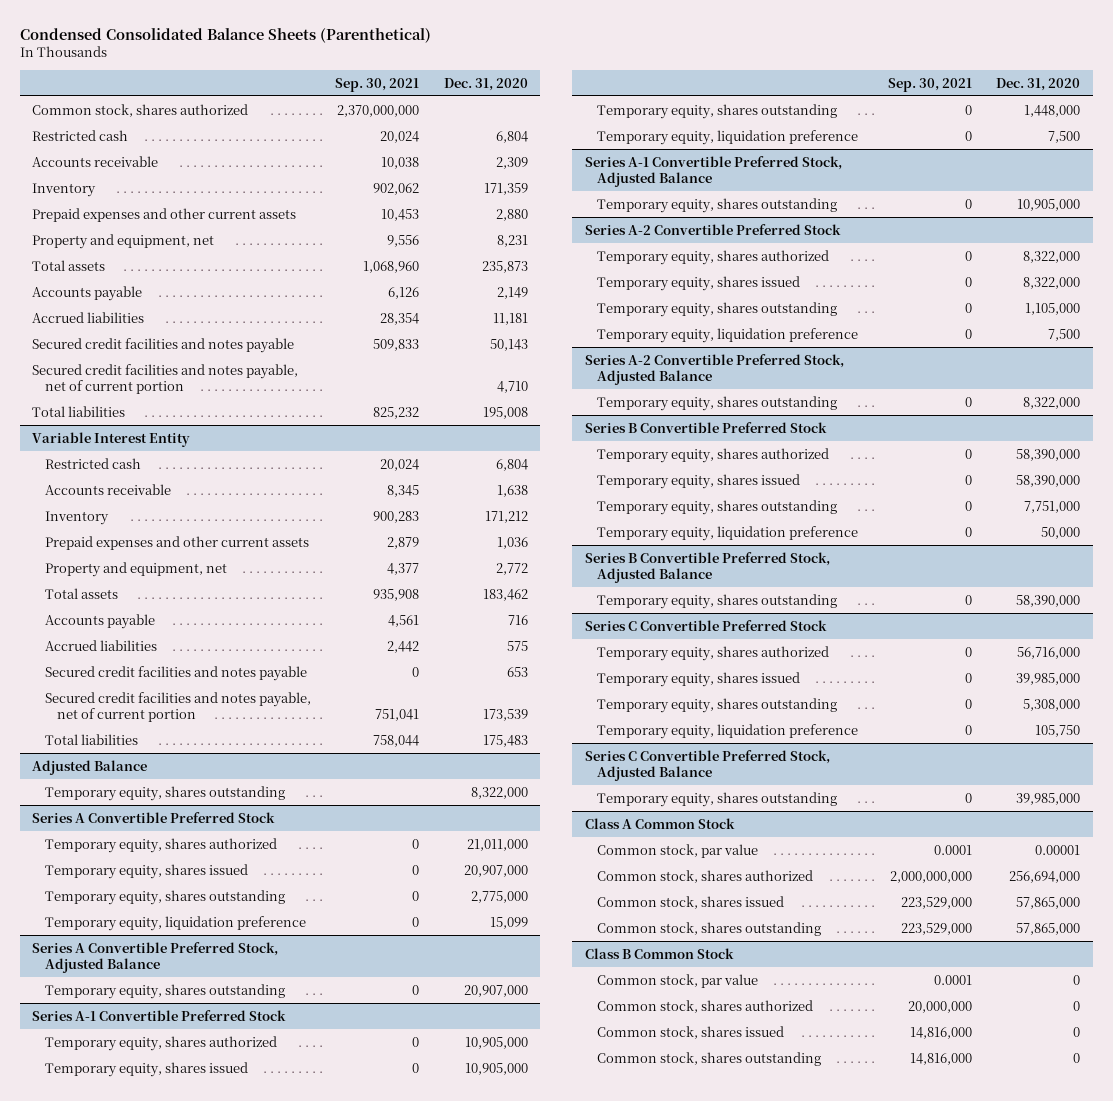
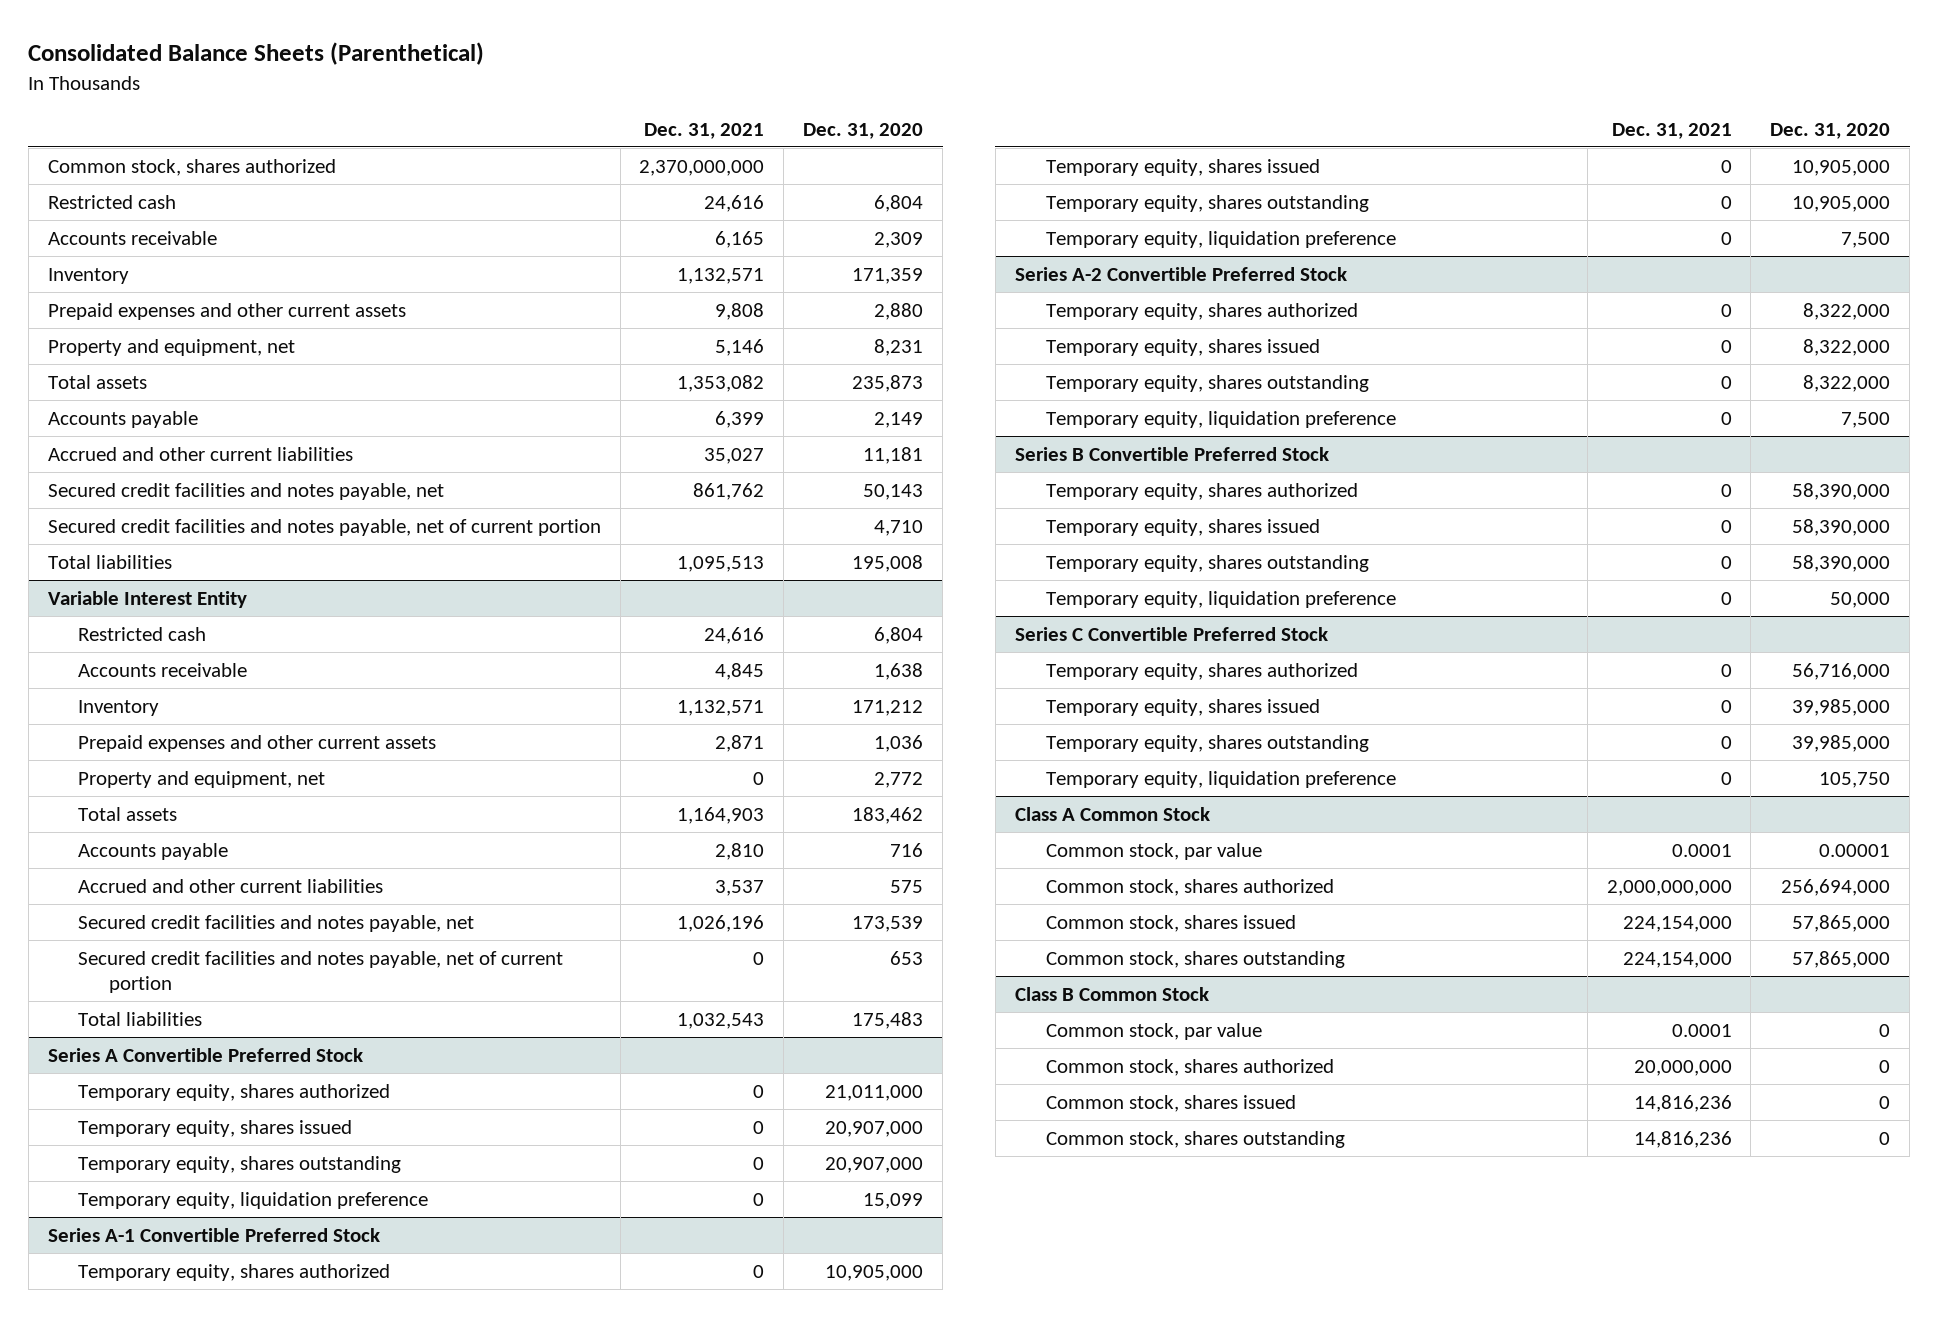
- Condensed Consolidated Balance Sheets (Parenthetical)
+ Consolidated Balance Sheets (Parenthetical)
- | Sep. 30, 2021 | Dec. 31, 2020
+ | Dec. 31, 2021 | Dec. 31, 2020
- Accrued liabilities | 28,354 | 11,181
- Secured credit facilities and notes payable | 509,833 | 50,143
+ Accrued and other current liabilities | 35,027 | 11,181
+ Secured credit facilities and notes payable, net | 861,762 | 50,143
@ Variable Interest Entity
- Accrued liabilities | 2,442 | 575
- Secured credit facilities and notes payable | 0 | 653
- Secured credit facilities and notes payable, net of current portion | 751,041 | 173,539
+ Accrued and other current liabilities | 3,537 | 575
+ Secured credit facilities and notes payable, net | 1,026,196 | 173,539
+ Secured credit facilities and notes payable, net of current portion | 0 | 653
- Adjusted Balance
- Temporary equity, shares outstanding | | 8,322,000
@ Series A Convertible Preferred Stock
- Temporary equity, shares outstanding | 0 | 2,775,000
- Series A Convertible Preferred Stock, Adjusted Balance
@ Series A Convertible Preferred Stock
moved down: Temporary equity, liquidation preference | 0 | 15,099
@ Series A-1 Convertible Preferred Stock
- Temporary equity, shares outstanding | 0 | 1,448,000
- Series A-1 Convertible Preferred Stock, Adjusted Balance
@ Series A-1 Convertible Preferred Stock
moved down: Temporary equity, liquidation preference | 0 | 7,500
@ Series A-2 Convertible Preferred Stock
- Temporary equity, shares outstanding | 0 | 1,105,000
- Series A-2 Convertible Preferred Stock, Adjusted Balance
@ Series A-2 Convertible Preferred Stock
moved down: Temporary equity, liquidation preference | 0 | 7,500
@ Series B Convertible Preferred Stock
- Temporary equity, shares outstanding | 0 | 7,751,000
- Series B Convertible Preferred Stock, Adjusted Balance
@ Series B Convertible Preferred Stock
moved down: Temporary equity, liquidation preference | 0 | 50,000
@ Series C Convertible Preferred Stock
- Temporary equity, shares outstanding | 0 | 5,308,000
- Series C Convertible Preferred Stock, Adjusted Balance
@ Series C Convertible Preferred Stock
moved down: Temporary equity, liquidation preference | 0 | 105,750

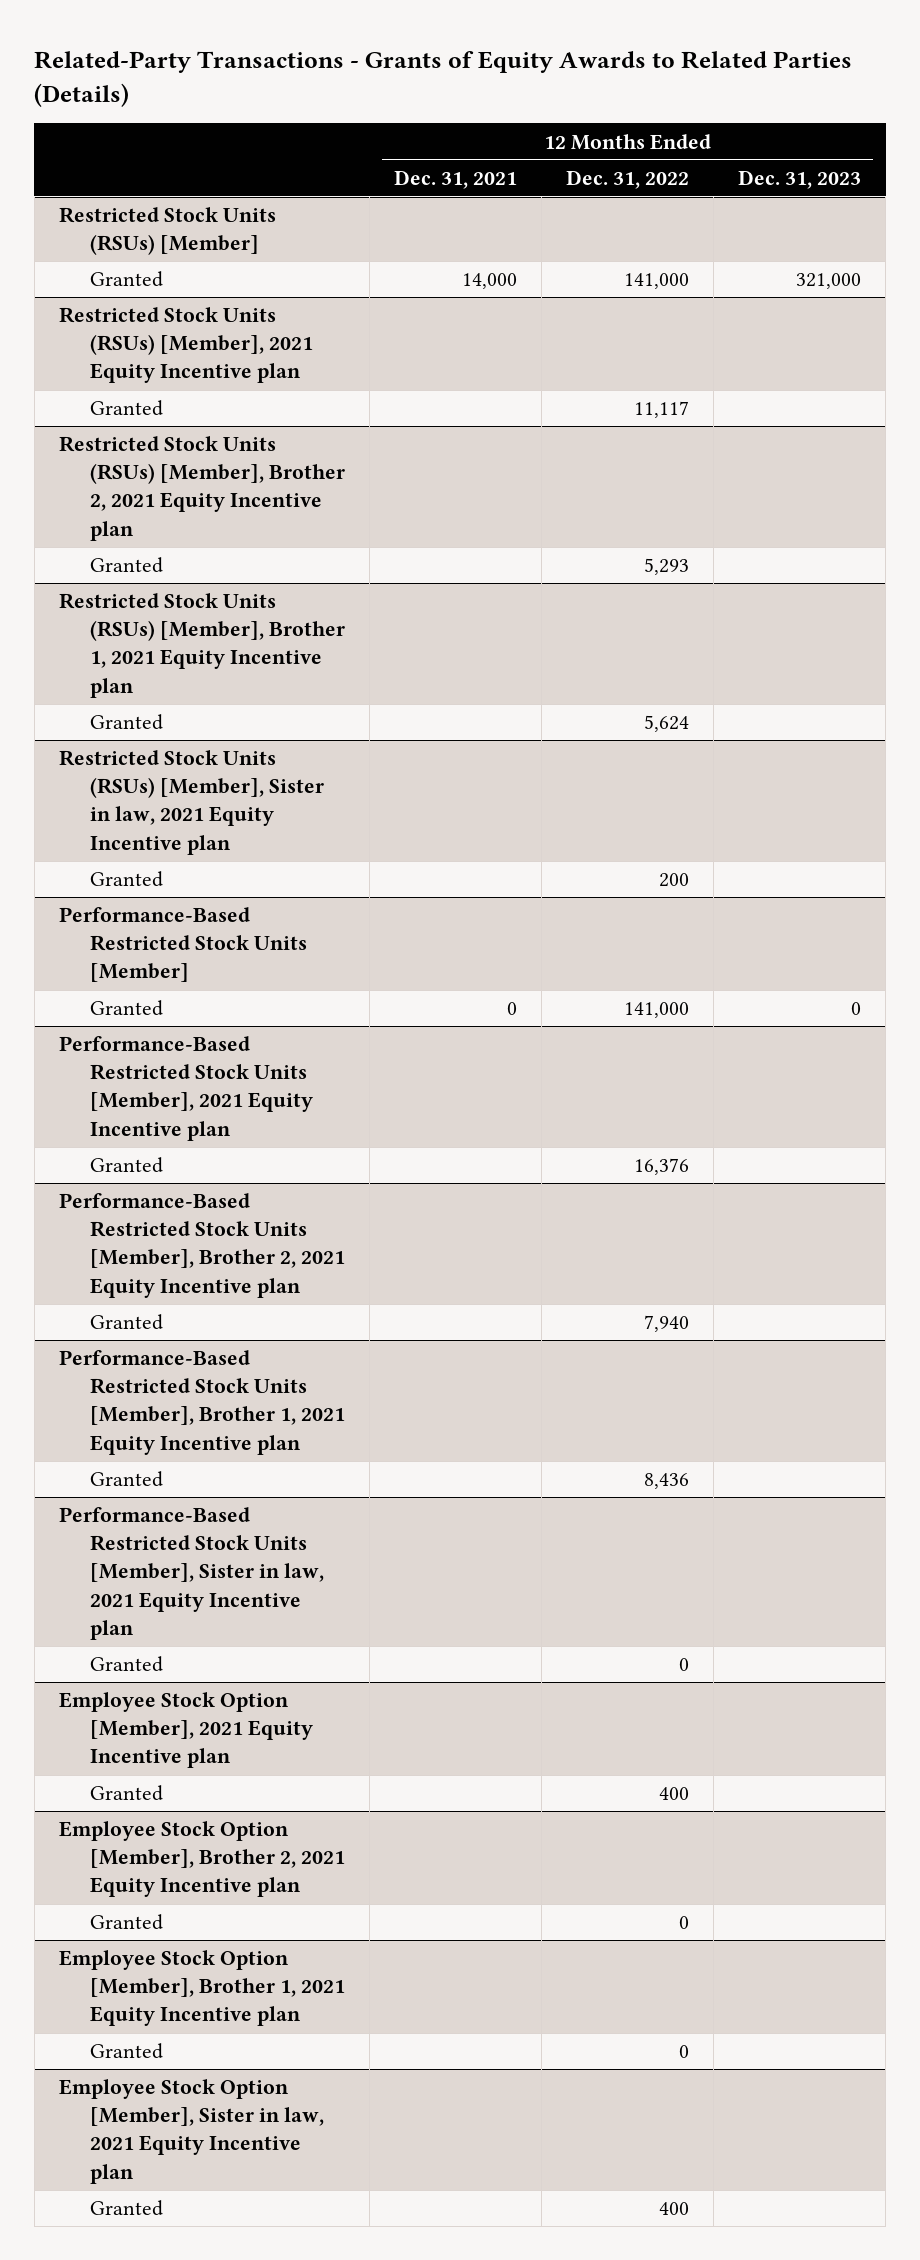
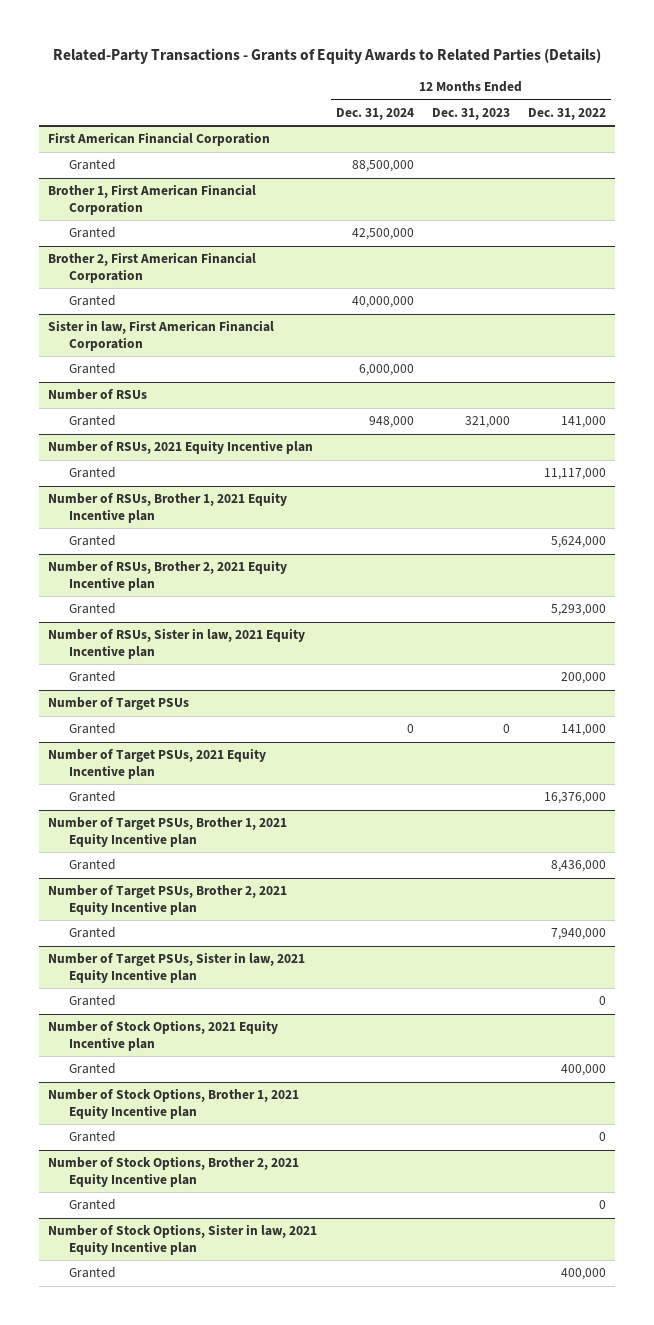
- | 12 Months Ended Dec. 31, 2021 | 12 Months Ended Dec. 31, 2022 | 12 Months Ended Dec. 31, 2023
+ | 12 Months Ended Dec. 31, 2024 | 12 Months Ended Dec. 31, 2023 | 12 Months Ended Dec. 31, 2022
- Restricted Stock Units (RSUs) [Member]
+ First American Financial Corporation
+ Granted | 88,500,000 | |
+ Brother 1, First American Financial Corporation
+ Granted | 42,500,000 | |
+ Brother 2, First American Financial Corporation
+ Granted | 40,000,000 | |
+ Sister in law, First American Financial Corporation
+ Granted | 6,000,000 | |
+ Number of RSUs
- Restricted Stock Units (RSUs) [Member], 2021 Equity Incentive plan
- Granted | | 11,117 |
- Restricted Stock Units (RSUs) [Member], Brother 2, 2021 Equity Incentive plan
- Granted | | 5,293 |
- Restricted Stock Units (RSUs) [Member], Brother 1, 2021 Equity Incentive plan
- Granted | | 5,624 |
- Restricted Stock Units (RSUs) [Member], Sister in law, 2021 Equity Incentive plan
- Granted | | 200 |
- Performance-Based Restricted Stock Units [Member]
+ Number of RSUs, 2021 Equity Incentive plan
+ Granted | | | 11,117,000
+ Number of RSUs, Brother 1, 2021 Equity Incentive plan
+ Granted | | | 5,624,000
+ Number of RSUs, Brother 2, 2021 Equity Incentive plan
+ Granted | | | 5,293,000
+ Number of RSUs, Sister in law, 2021 Equity Incentive plan
+ Granted | | | 200,000
+ Number of Target PSUs
- Performance-Based Restricted Stock Units [Member], 2021 Equity Incentive plan
- Granted | | 16,376 |
- Performance-Based Restricted Stock Units [Member], Brother 2, 2021 Equity Incentive plan
- Granted | | 7,940 |
- Performance-Based Restricted Stock Units [Member], Brother 1, 2021 Equity Incentive plan
- Granted | | 8,436 |
- Performance-Based Restricted Stock Units [Member], Sister in law, 2021 Equity Incentive plan
+ Number of Target PSUs, 2021 Equity Incentive plan
+ Granted | | | 16,376,000
+ Number of Target PSUs, Brother 1, 2021 Equity Incentive plan
+ Granted | | | 8,436,000
+ Number of Target PSUs, Brother 2, 2021 Equity Incentive plan
+ Granted | | | 7,940,000
+ Number of Target PSUs, Sister in law, 2021 Equity Incentive plan
- Employee Stock Option [Member], 2021 Equity Incentive plan
- Granted | | 400 |
- Employee Stock Option [Member], Brother 2, 2021 Equity Incentive plan
+ Number of Stock Options, 2021 Equity Incentive plan
+ Granted | | | 400,000
+ Number of Stock Options, Brother 1, 2021 Equity Incentive plan
- Employee Stock Option [Member], Brother 1, 2021 Equity Incentive plan
+ Number of Stock Options, Brother 2, 2021 Equity Incentive plan
- Employee Stock Option [Member], Sister in law, 2021 Equity Incentive plan
- Granted | | 400 |
+ Number of Stock Options, Sister in law, 2021 Equity Incentive plan
+ Granted | | | 400,000

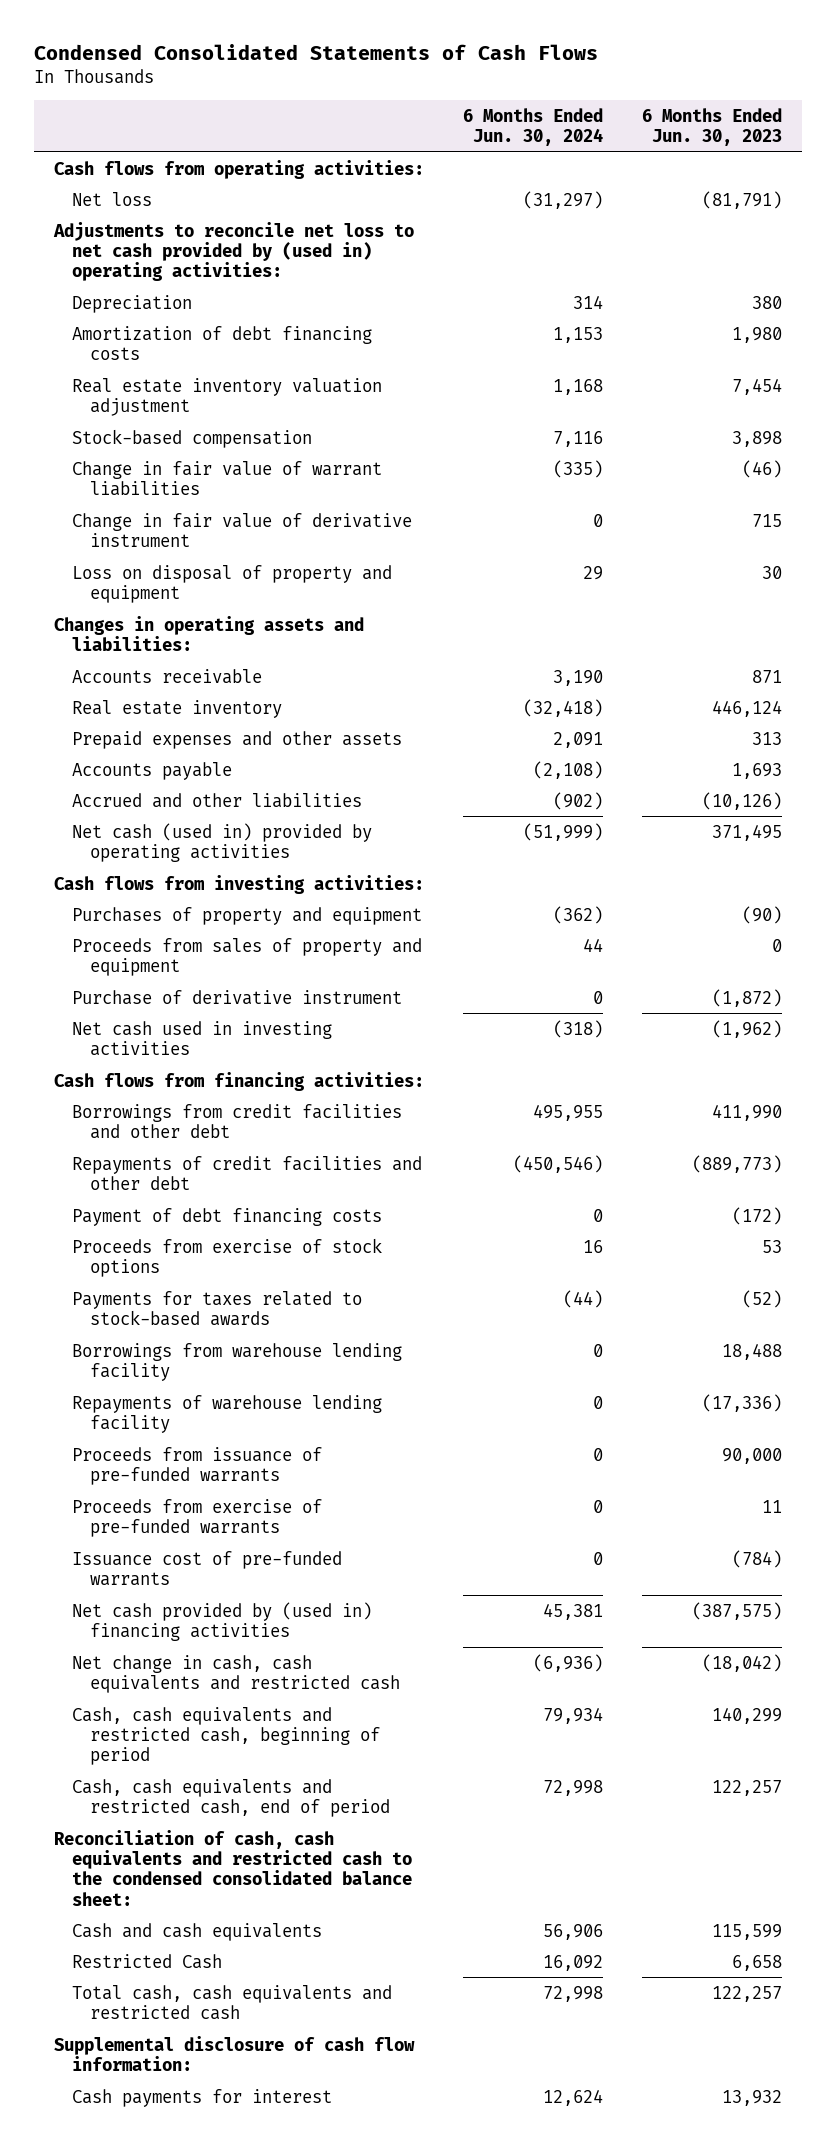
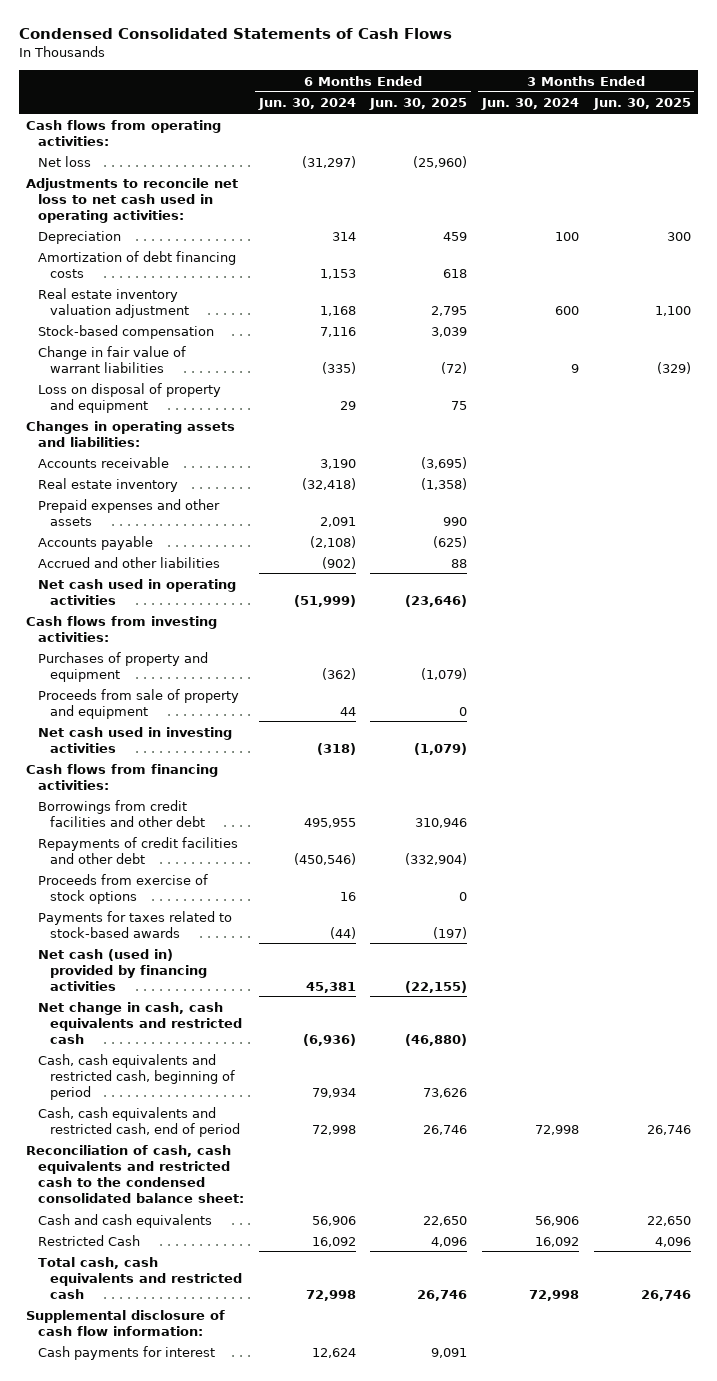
- | 6 Months Ended Jun. 30, 2024 | 6 Months Ended Jun. 30, 2023
+ | 6 Months Ended Jun. 30, 2024 | 6 Months Ended Jun. 30, 2025 | 3 Months Ended Jun. 30, 2024 | 3 Months Ended Jun. 30, 2025
- Adjustments to reconcile net loss to net cash provided by (used in) operating activities:
+ Adjustments to reconcile net loss to net cash used in operating activities:
- Change in fair value of derivative instrument | 0 | 715
- Net cash (used in) provided by operating activities | (51,999) | 371,495
+ Net cash used in operating activities | (51,999) | (23,646) | |
- Proceeds from sales of property and equipment | 44 | 0
- Purchase of derivative instrument | 0 | (1,872)
+ Proceeds from sale of property and equipment | 44 | 0 | |
- Payment of debt financing costs | 0 | (172)
- Borrowings from warehouse lending facility | 0 | 18,488
- Repayments of warehouse lending facility | 0 | (17,336)
- Proceeds from issuance of pre-funded warrants | 0 | 90,000
- Proceeds from exercise of pre-funded warrants | 0 | 11
- Issuance cost of pre-funded warrants | 0 | (784)
- Net cash provided by (used in) financing activities | 45,381 | (387,575)
+ Net cash (used in) provided by financing activities | 45,381 | (22,155) | |

